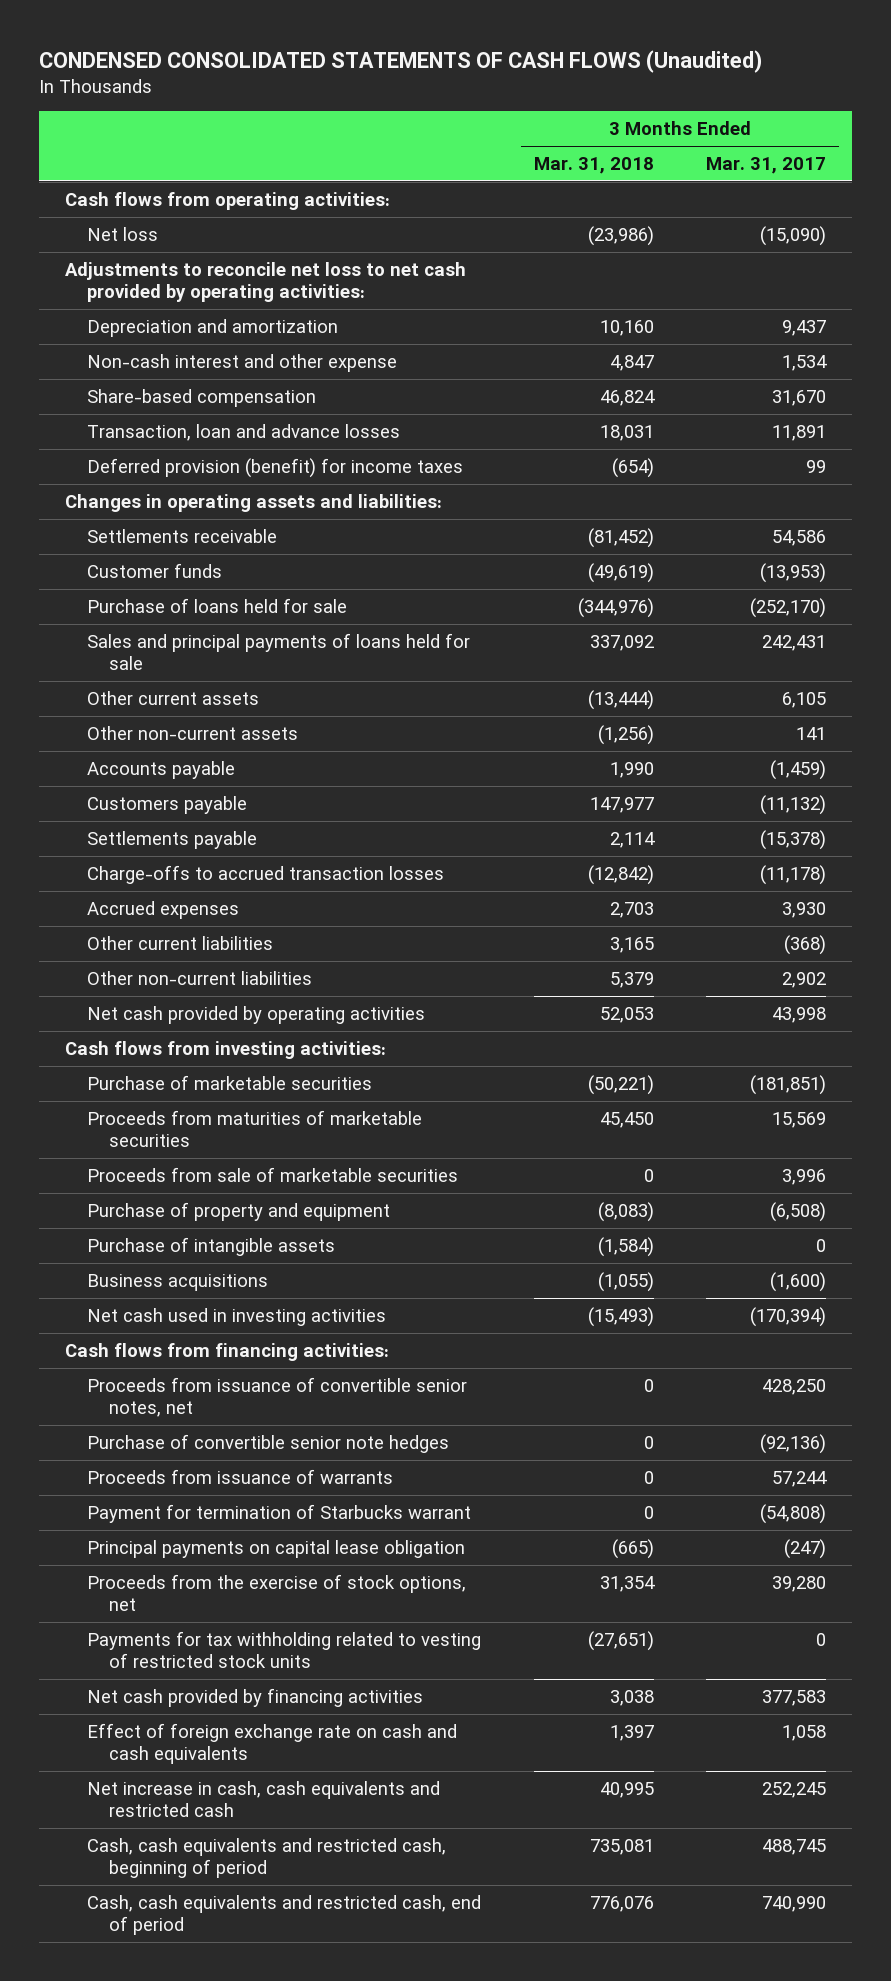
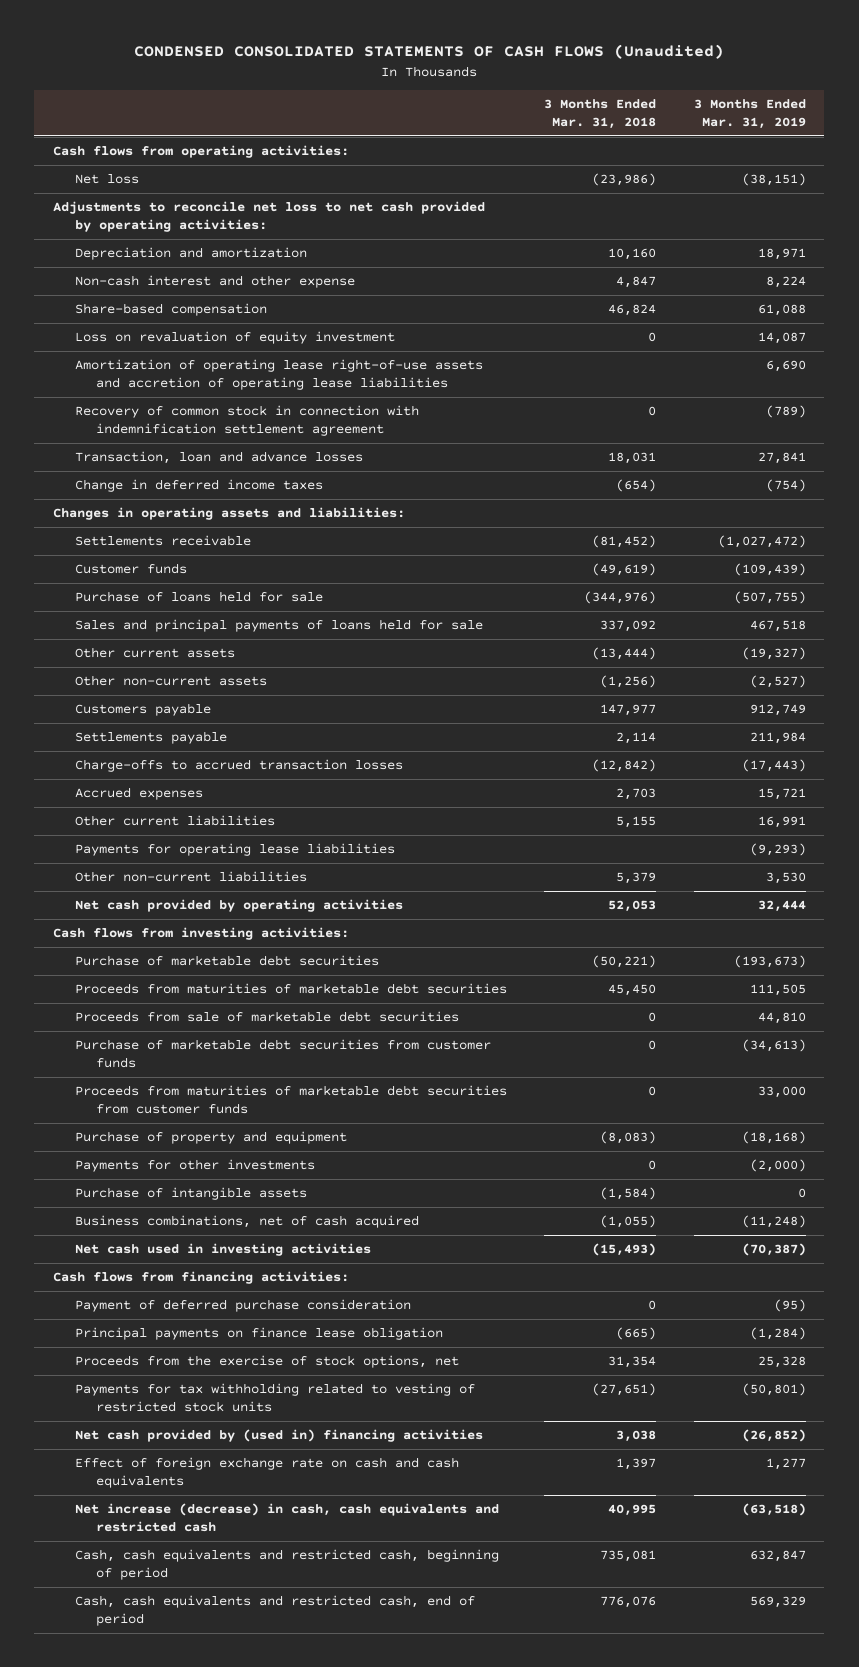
- | 3 Months Ended Mar. 31, 2018 | 3 Months Ended Mar. 31, 2017
+ | 3 Months Ended Mar. 31, 2018 | 3 Months Ended Mar. 31, 2019
+ Loss on revaluation of equity investment | 0 | 14,087
+ Amortization of operating lease right-of-use assets and accretion of operating lease liabilities | | 6,690
+ Recovery of common stock in connection with indemnification settlement agreement | 0 | (789)
- Deferred provision (benefit) for income taxes | (654) | 99
+ Change in deferred income taxes | (654) | (754)
- Accounts payable | 1,990 | (1,459)
- Other current liabilities | 3,165 | (368)
+ Other current liabilities | 5,155 | 16,991
+ Payments for operating lease liabilities | | (9,293)
- Purchase of marketable securities | (50,221) | (181,851)
- Proceeds from maturities of marketable securities | 45,450 | 15,569
- Proceeds from sale of marketable securities | 0 | 3,996
+ Purchase of marketable debt securities | (50,221) | (193,673)
+ Proceeds from maturities of marketable debt securities | 45,450 | 111,505
+ Proceeds from sale of marketable debt securities | 0 | 44,810
+ Purchase of marketable debt securities from customer funds | 0 | (34,613)
+ Proceeds from maturities of marketable debt securities from customer funds | 0 | 33,000
+ Payments for other investments | 0 | (2,000)
- Business acquisitions | (1,055) | (1,600)
+ Business combinations, net of cash acquired | (1,055) | (11,248)
- Proceeds from issuance of convertible senior notes, net | 0 | 428,250
- Purchase of convertible senior note hedges | 0 | (92,136)
- Proceeds from issuance of warrants | 0 | 57,244
- Payment for termination of Starbucks warrant | 0 | (54,808)
- Principal payments on capital lease obligation | (665) | (247)
+ Payment of deferred purchase consideration | 0 | (95)
+ Principal payments on finance lease obligation | (665) | (1,284)
- Net cash provided by financing activities | 3,038 | 377,583
+ Net cash provided by (used in) financing activities | 3,038 | (26,852)
- Net increase in cash, cash equivalents and restricted cash | 40,995 | 252,245
+ Net increase (decrease) in cash, cash equivalents and restricted cash | 40,995 | (63,518)

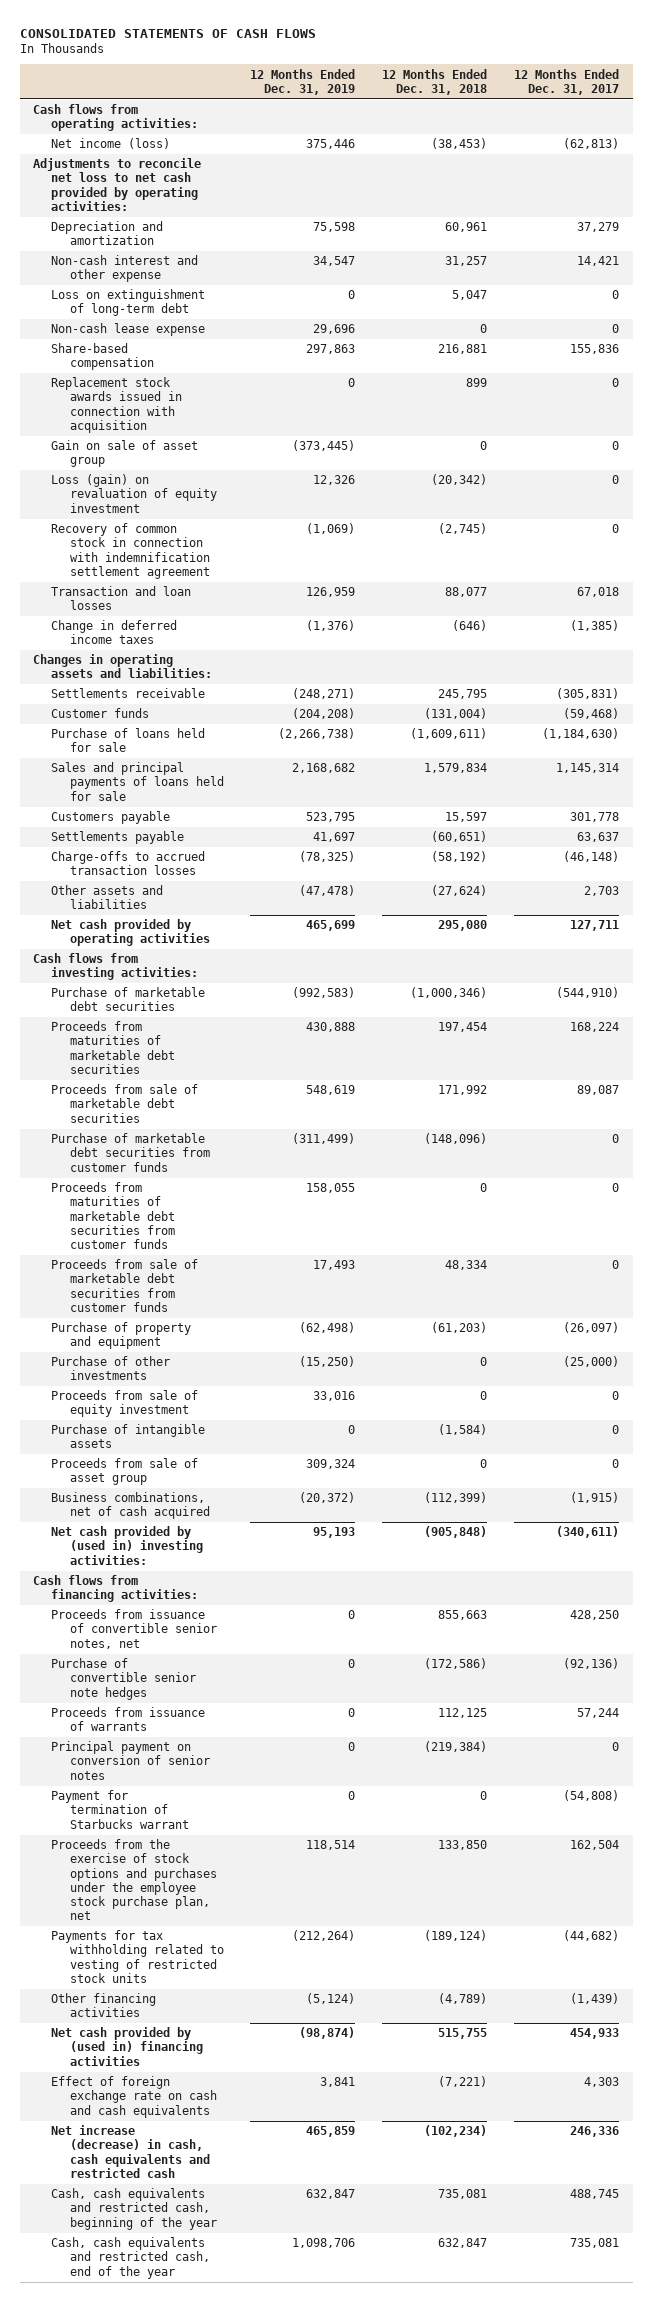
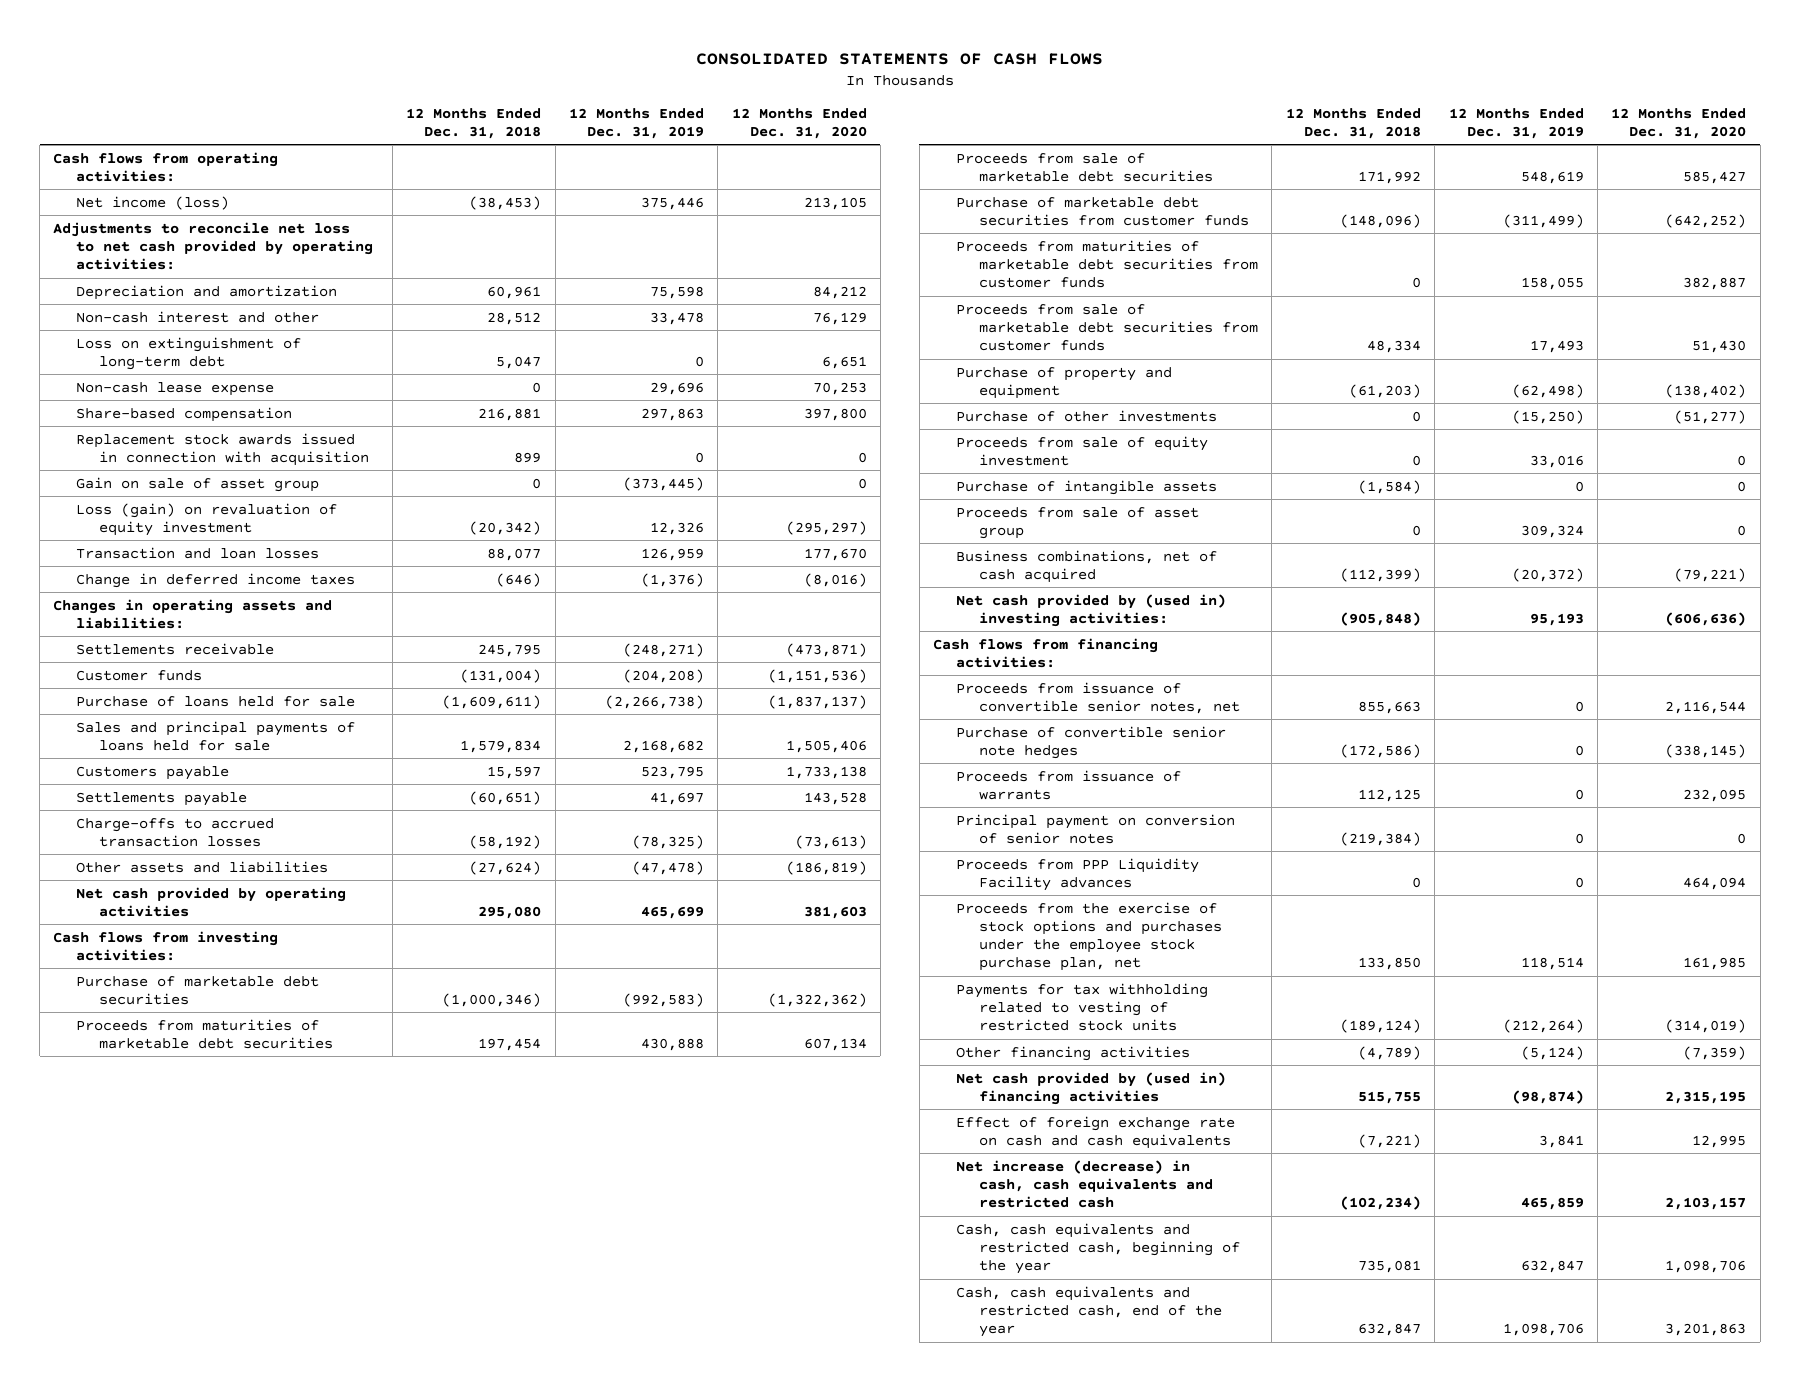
- | 12 Months Ended Dec. 31, 2019 | 12 Months Ended Dec. 31, 2018 | 12 Months Ended Dec. 31, 2017
+ | 12 Months Ended Dec. 31, 2018 | 12 Months Ended Dec. 31, 2019 | 12 Months Ended Dec. 31, 2020
- Non-cash interest and other expense | 34,547 | 31,257 | 14,421
+ Non-cash interest and other | 28,512 | 33,478 | 76,129
- Recovery of common stock in connection with indemnification settlement agreement | (1,069) | (2,745) | 0
- Payment for termination of Starbucks warrant | 0 | 0 | (54,808)
+ Proceeds from PPP Liquidity Facility advances | 0 | 0 | 464,094

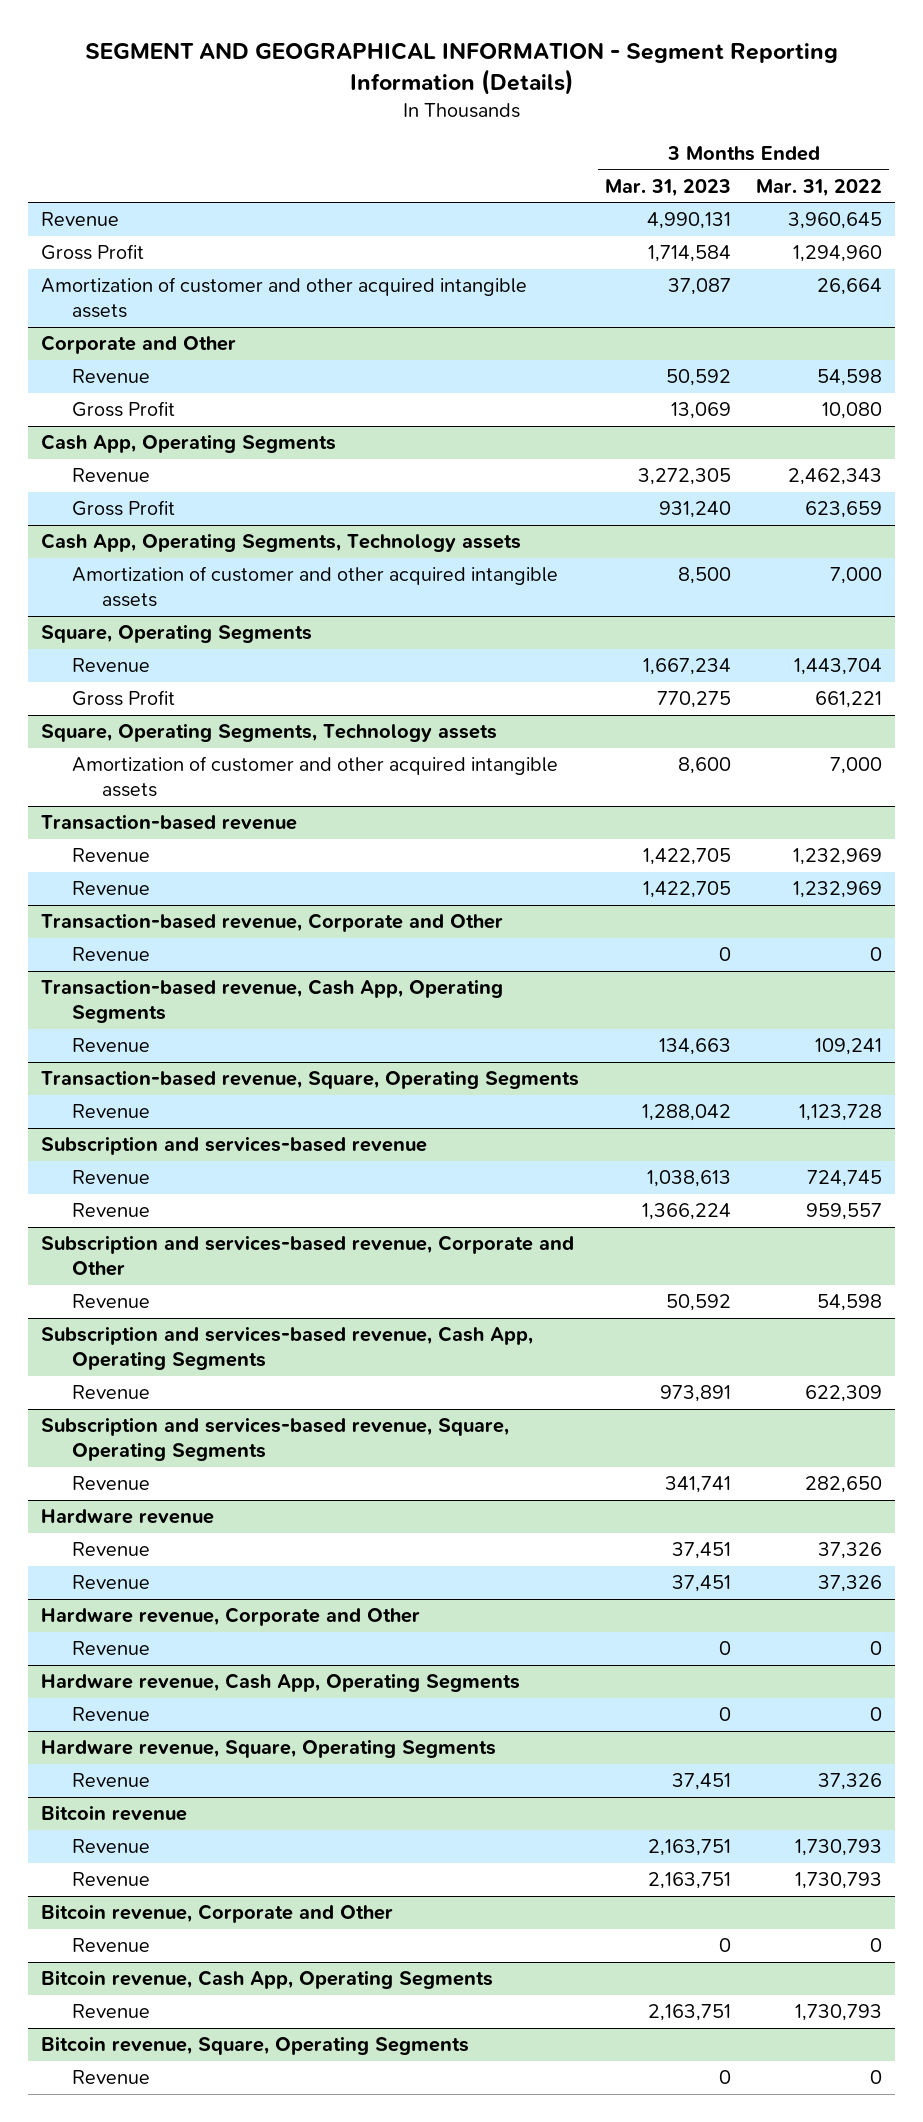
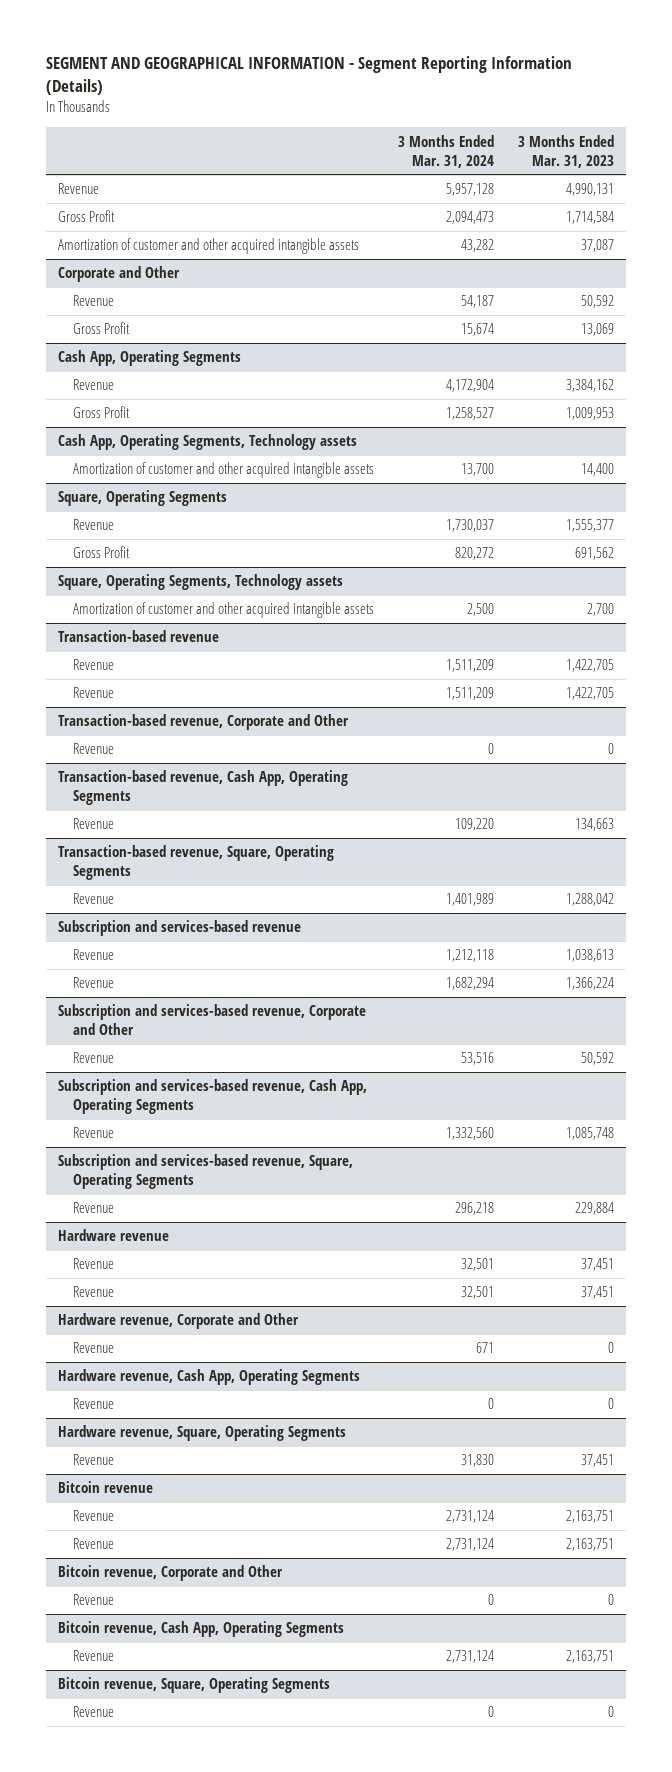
- | 3 Months Ended Mar. 31, 2023 | 3 Months Ended Mar. 31, 2022
+ | 3 Months Ended Mar. 31, 2024 | 3 Months Ended Mar. 31, 2023
@ Cash App, Operating Segments
- Revenue | 3,272,305 | 2,462,343
- Gross Profit | 931,240 | 623,659
+ Revenue | 4,172,904 | 3,384,162
+ Gross Profit | 1,258,527 | 1,009,953
@ Cash App, Operating Segments, Technology assets
- Amortization of customer and other acquired intangible assets | 8,500 | 7,000
+ Amortization of customer and other acquired intangible assets | 13,700 | 14,400
@ Square, Operating Segments
- Revenue | 1,667,234 | 1,443,704
- Gross Profit | 770,275 | 661,221
+ Revenue | 1,730,037 | 1,555,377
+ Gross Profit | 820,272 | 691,562
@ Square, Operating Segments, Technology assets
- Amortization of customer and other acquired intangible assets | 8,600 | 7,000
+ Amortization of customer and other acquired intangible assets | 2,500 | 2,700
@ Subscription and services-based revenue, Cash App, Operating Segments
- Revenue | 973,891 | 622,309
+ Revenue | 1,332,560 | 1,085,748
@ Subscription and services-based revenue, Square, Operating Segments
- Revenue | 341,741 | 282,650
+ Revenue | 296,218 | 229,884

